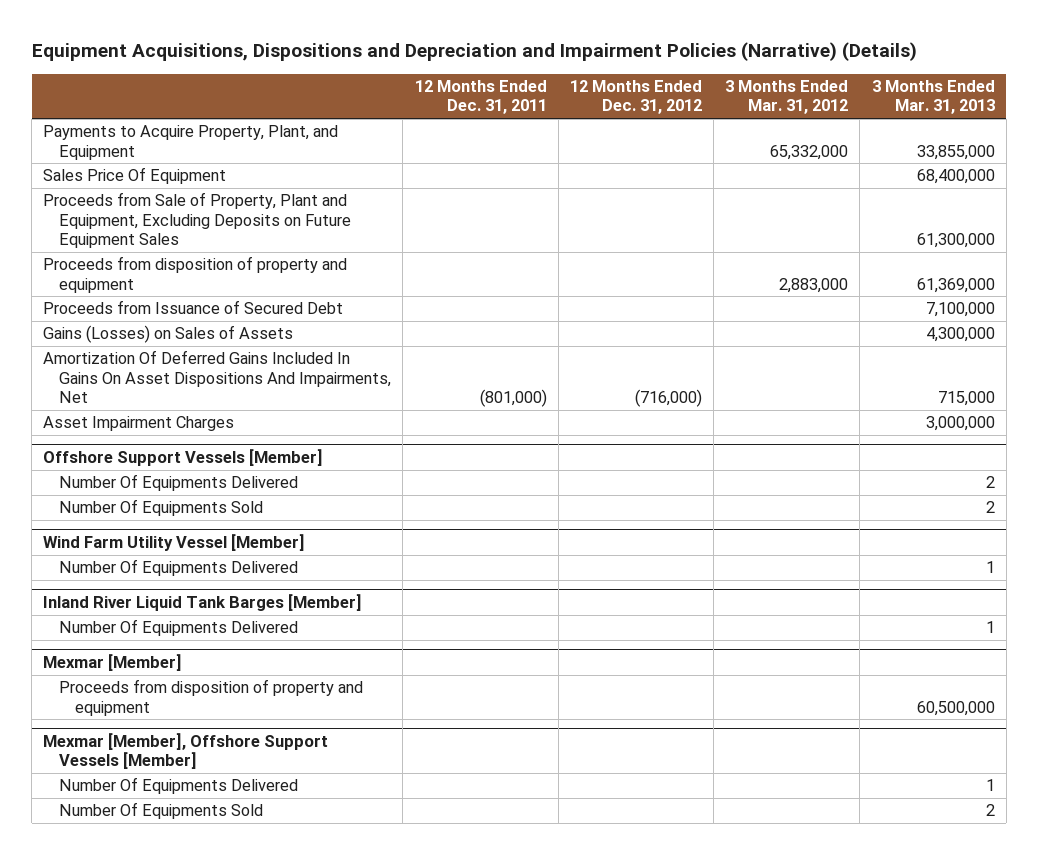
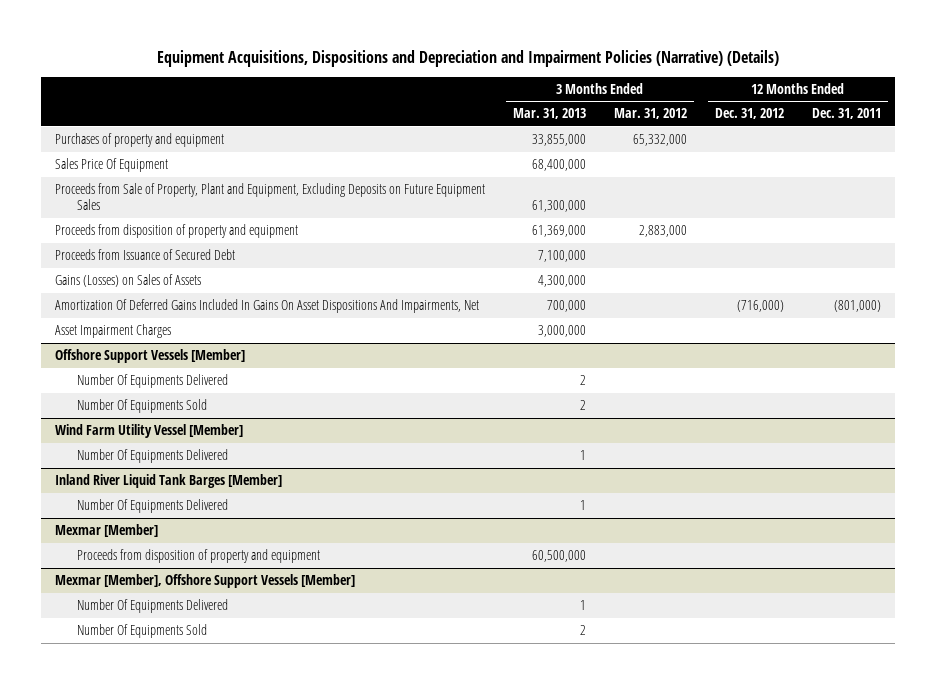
- | 12 Months Ended Dec. 31, 2011 | 12 Months Ended Dec. 31, 2012 | 3 Months Ended Mar. 31, 2012 | 3 Months Ended Mar. 31, 2013
+ | 3 Months Ended Mar. 31, 2013 | 3 Months Ended Mar. 31, 2012 | 12 Months Ended Dec. 31, 2012 | 12 Months Ended Dec. 31, 2011
- Payments to Acquire Property, Plant, and Equipment | | | 65,332,000 | 33,855,000
+ Purchases of property and equipment | 33,855,000 | 65,332,000 | |
- Amortization Of Deferred Gains Included In Gains On Asset Dispositions And Impairments, Net | (801,000) | (716,000) | | 715,000
+ Amortization Of Deferred Gains Included In Gains On Asset Dispositions And Impairments, Net | 700,000 | | (716,000) | (801,000)

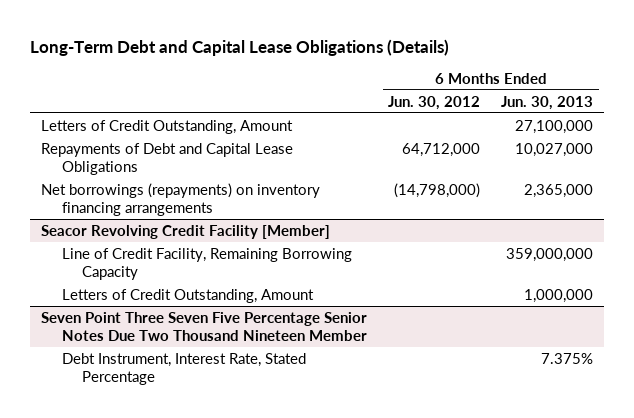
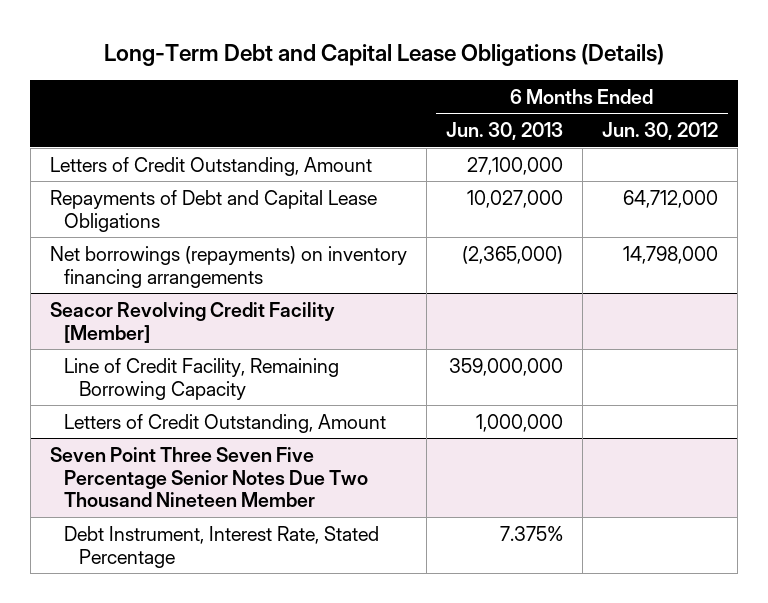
- | 6 Months Ended Jun. 30, 2012 | 6 Months Ended Jun. 30, 2013
+ | 6 Months Ended Jun. 30, 2013 | 6 Months Ended Jun. 30, 2012
- Net borrowings (repayments) on inventory financing arrangements | (14,798,000) | 2,365,000
+ Net borrowings (repayments) on inventory financing arrangements | (2,365,000) | 14,798,000

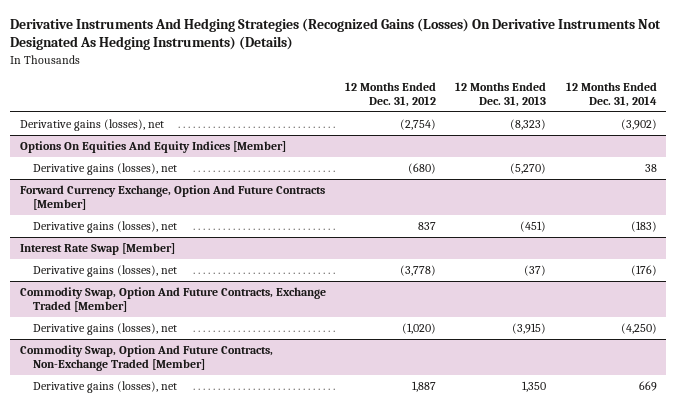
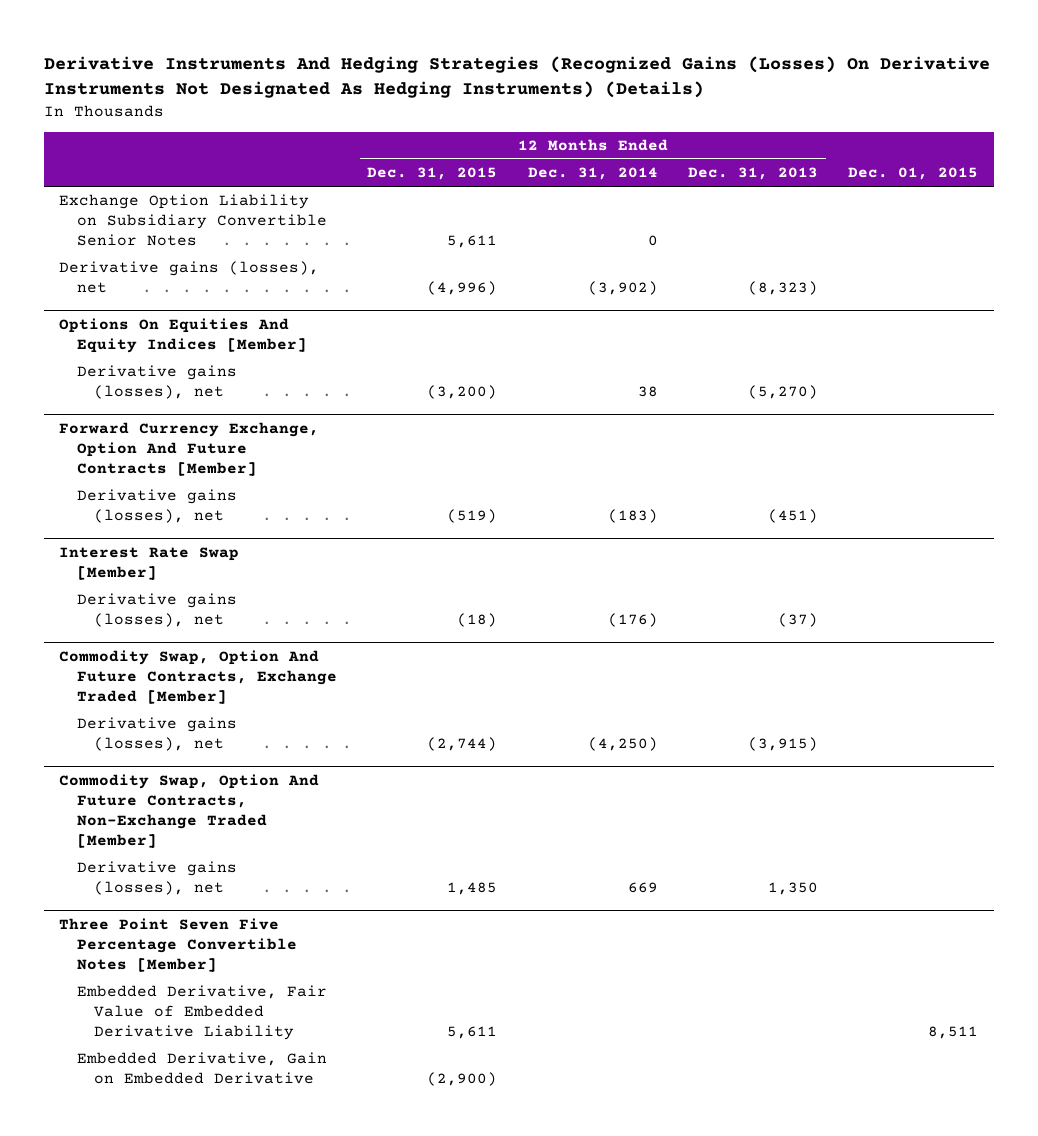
- | 12 Months Ended Dec. 31, 2012 | 12 Months Ended Dec. 31, 2013 | 12 Months Ended Dec. 31, 2014
+ | 12 Months Ended Dec. 31, 2015 | 12 Months Ended Dec. 31, 2014 | 12 Months Ended Dec. 31, 2013 | Dec. 01, 2015
+ Exchange Option Liability on Subsidiary Convertible Senior Notes | 5,611 | 0 | |
+ Three Point Seven Five Percentage Convertible Notes [Member]
+ Embedded Derivative, Fair Value of Embedded Derivative Liability | 5,611 | | | 8,511
+ Embedded Derivative, Gain on Embedded Derivative | (2,900) | | |

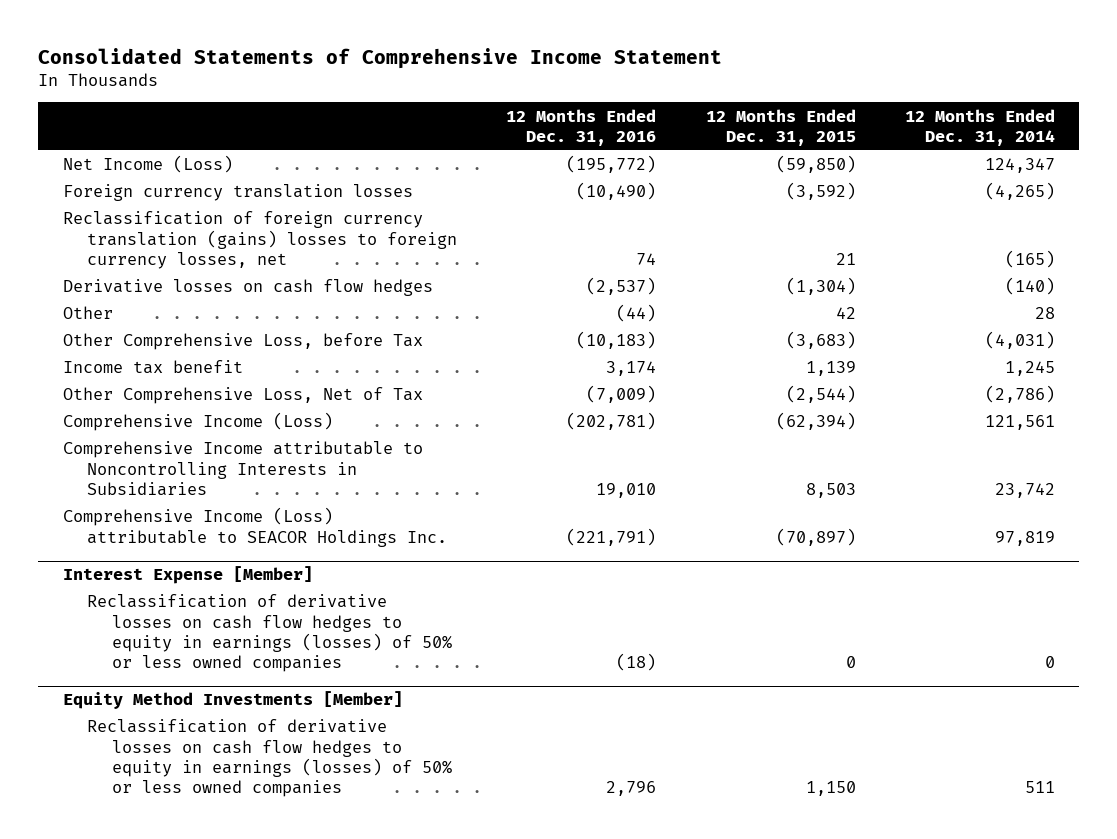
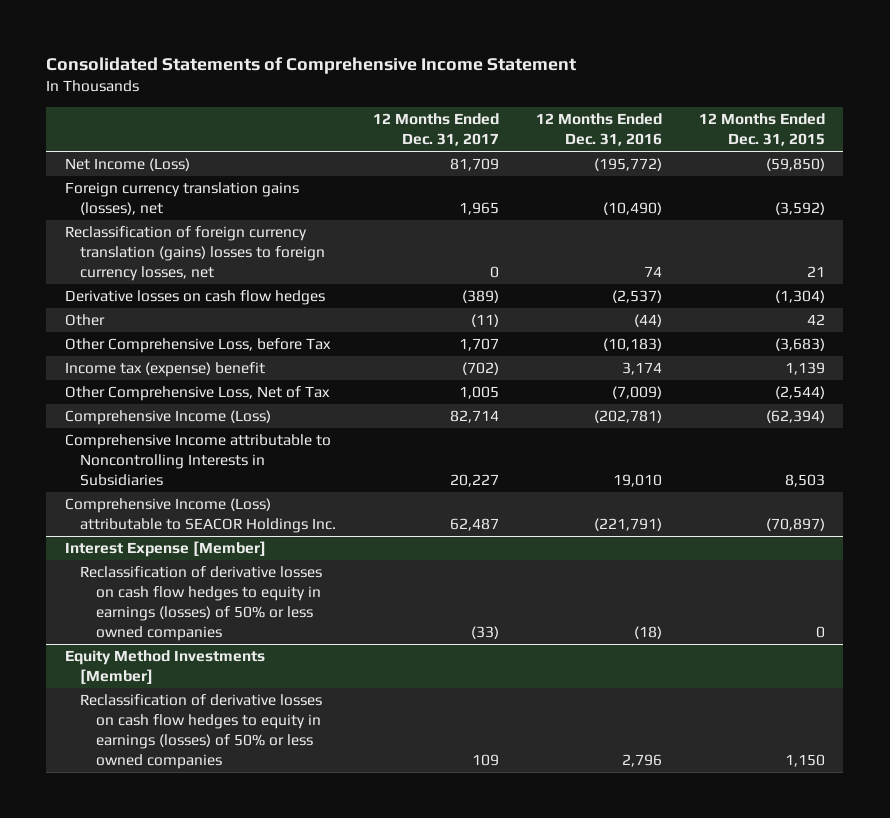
- | 12 Months Ended Dec. 31, 2016 | 12 Months Ended Dec. 31, 2015 | 12 Months Ended Dec. 31, 2014
+ | 12 Months Ended Dec. 31, 2017 | 12 Months Ended Dec. 31, 2016 | 12 Months Ended Dec. 31, 2015
- Foreign currency translation losses | (10,490) | (3,592) | (4,265)
+ Foreign currency translation gains (losses), net | 1,965 | (10,490) | (3,592)
- Income tax benefit | 3,174 | 1,139 | 1,245
+ Income tax (expense) benefit | (702) | 3,174 | 1,139

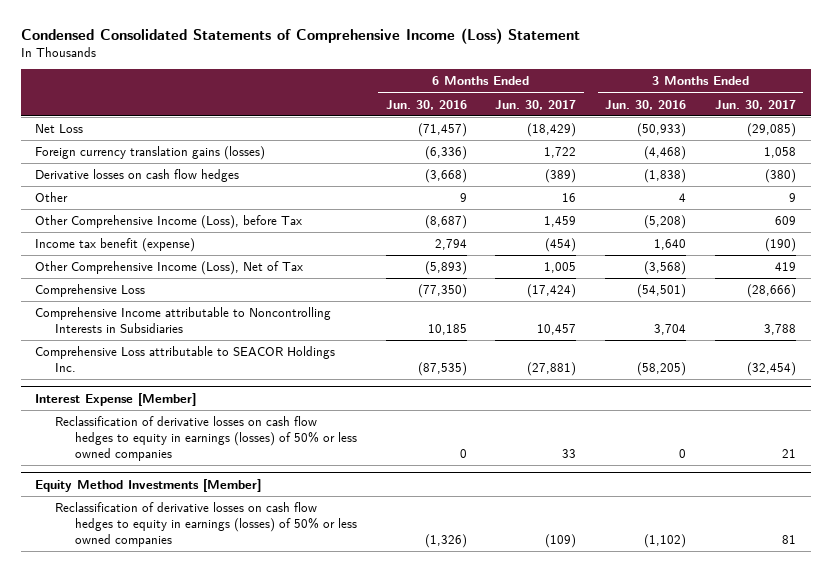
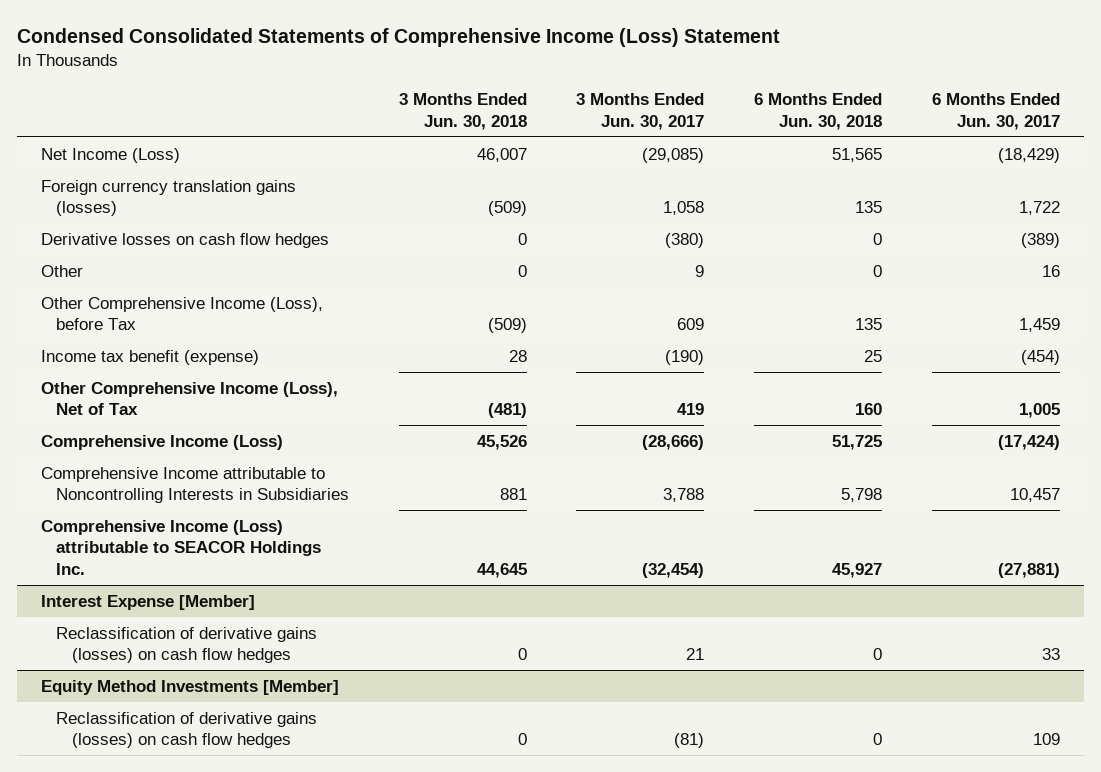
- | 6 Months Ended Jun. 30, 2016 | 6 Months Ended Jun. 30, 2017 | 3 Months Ended Jun. 30, 2016 | 3 Months Ended Jun. 30, 2017
+ | 3 Months Ended Jun. 30, 2018 | 3 Months Ended Jun. 30, 2017 | 6 Months Ended Jun. 30, 2018 | 6 Months Ended Jun. 30, 2017
- Net Loss | (71,457) | (18,429) | (50,933) | (29,085)
+ Net Income (Loss) | 46,007 | (29,085) | 51,565 | (18,429)
- Comprehensive Loss | (77,350) | (17,424) | (54,501) | (28,666)
+ Comprehensive Income (Loss) | 45,526 | (28,666) | 51,725 | (17,424)
- Comprehensive Loss attributable to SEACOR Holdings Inc. | (87,535) | (27,881) | (58,205) | (32,454)
+ Comprehensive Income (Loss) attributable to SEACOR Holdings Inc. | 44,645 | (32,454) | 45,927 | (27,881)
@ Interest Expense [Member]
- Reclassification of derivative losses on cash flow hedges to equity in earnings (losses) of 50% or less owned companies | 0 | 33 | 0 | 21
+ Reclassification of derivative gains (losses) on cash flow hedges | 0 | 21 | 0 | 33
@ Equity Method Investments [Member]
- Reclassification of derivative losses on cash flow hedges to equity in earnings (losses) of 50% or less owned companies | (1,326) | (109) | (1,102) | 81
+ Reclassification of derivative gains (losses) on cash flow hedges | 0 | (81) | 0 | 109

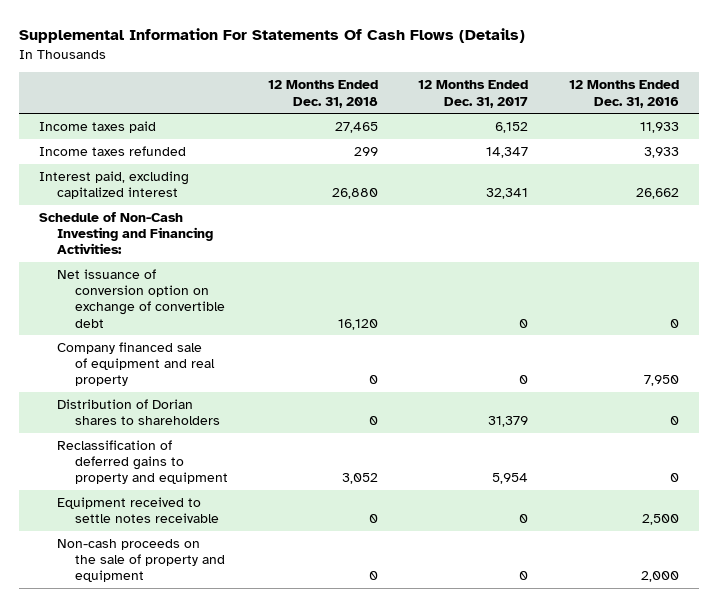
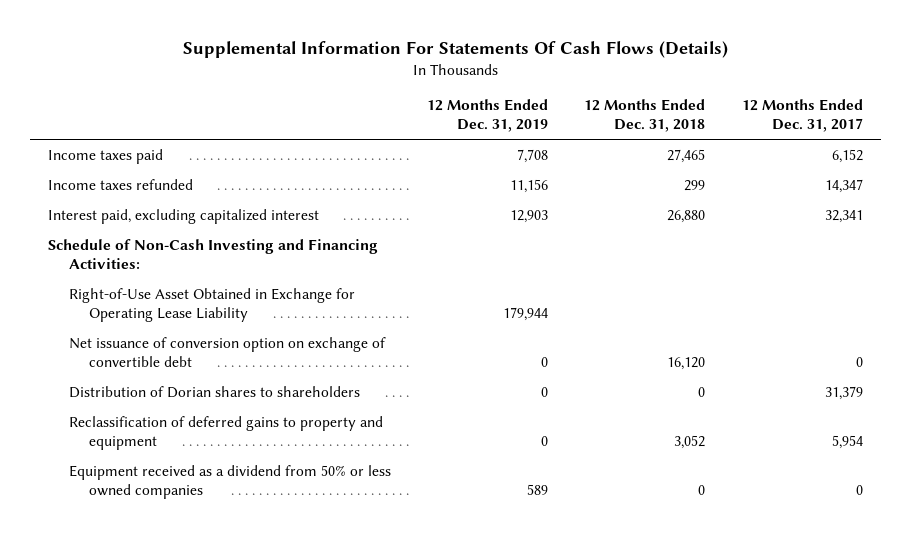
- | 12 Months Ended Dec. 31, 2018 | 12 Months Ended Dec. 31, 2017 | 12 Months Ended Dec. 31, 2016
+ | 12 Months Ended Dec. 31, 2019 | 12 Months Ended Dec. 31, 2018 | 12 Months Ended Dec. 31, 2017
+ Right-of-Use Asset Obtained in Exchange for Operating Lease Liability | 179,944 | |
- Company financed sale of equipment and real property | 0 | 0 | 7,950
- Equipment received to settle notes receivable | 0 | 0 | 2,500
- Non-cash proceeds on the sale of property and equipment | 0 | 0 | 2,000
+ Equipment received as a dividend from 50% or less owned companies | 589 | 0 | 0

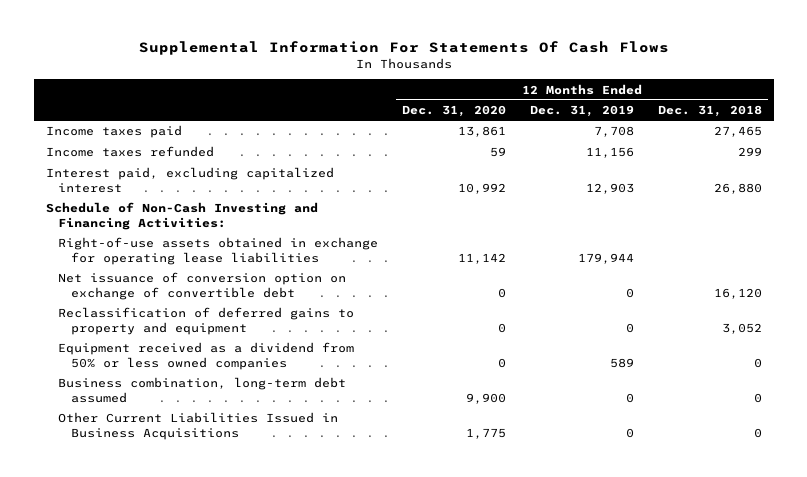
- Supplemental Information For Statements Of Cash Flows (Details)
+ Supplemental Information For Statements Of Cash Flows
- | 12 Months Ended Dec. 31, 2019 | 12 Months Ended Dec. 31, 2018 | 12 Months Ended Dec. 31, 2017
+ | 12 Months Ended Dec. 31, 2020 | 12 Months Ended Dec. 31, 2019 | 12 Months Ended Dec. 31, 2018
- Right-of-Use Asset Obtained in Exchange for Operating Lease Liability | 179,944 | |
+ Right-of-use assets obtained in exchange for operating lease liabilities | 11,142 | 179,944 |
- Distribution of Dorian shares to shareholders | 0 | 0 | 31,379
+ Business combination, long-term debt assumed | 9,900 | 0 | 0
+ Other Current Liabilities Issued in Business Acquisitions | 1,775 | 0 | 0

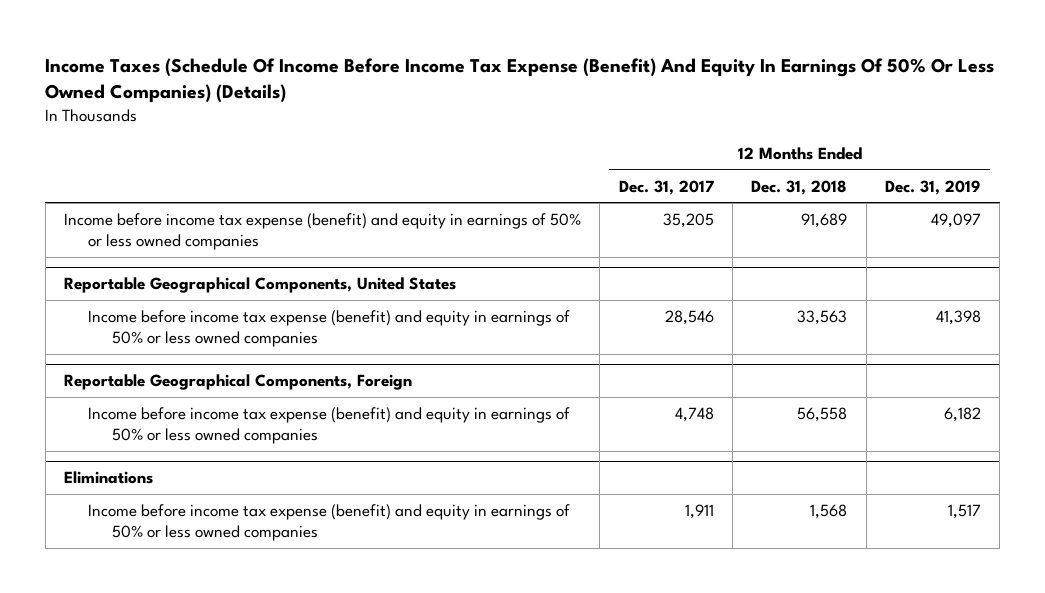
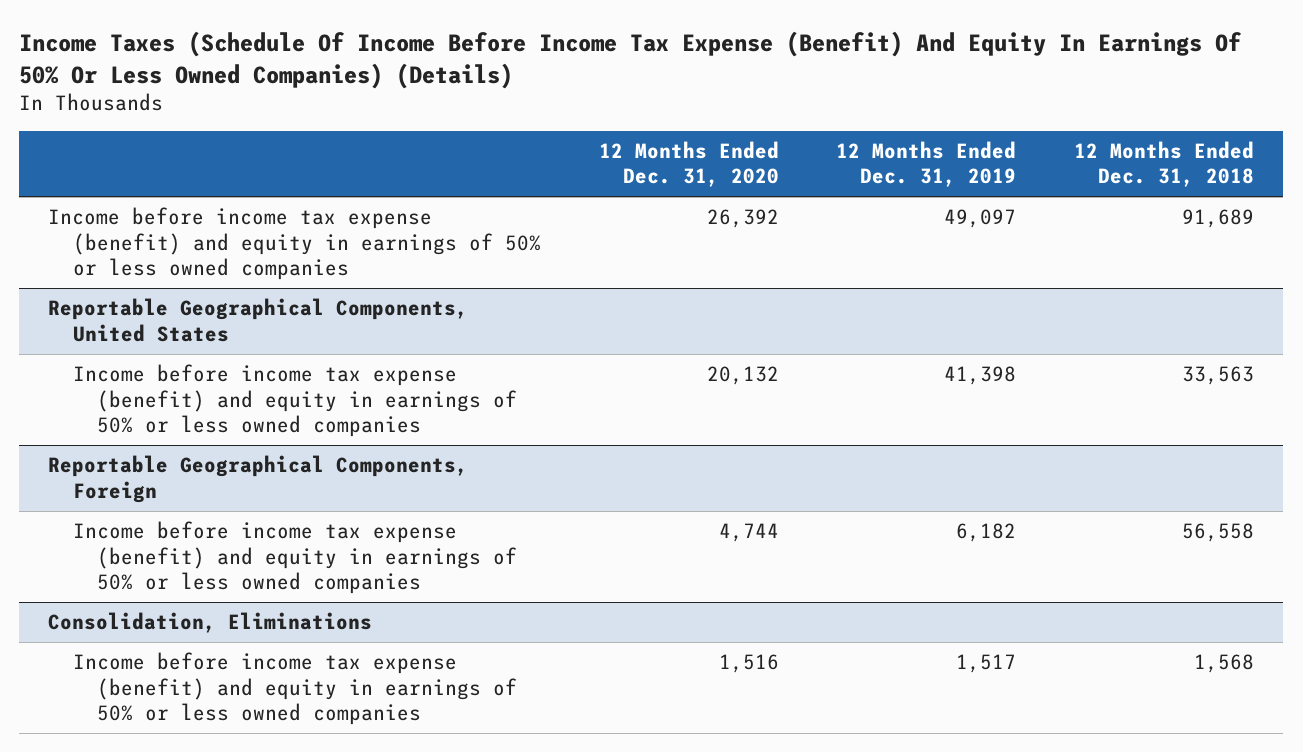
- | 12 Months Ended Dec. 31, 2017 | 12 Months Ended Dec. 31, 2018 | 12 Months Ended Dec. 31, 2019
+ | 12 Months Ended Dec. 31, 2020 | 12 Months Ended Dec. 31, 2019 | 12 Months Ended Dec. 31, 2018
- Eliminations
+ Consolidation, Eliminations

